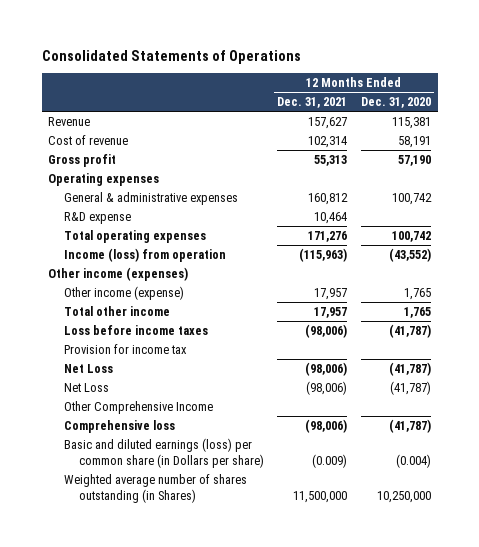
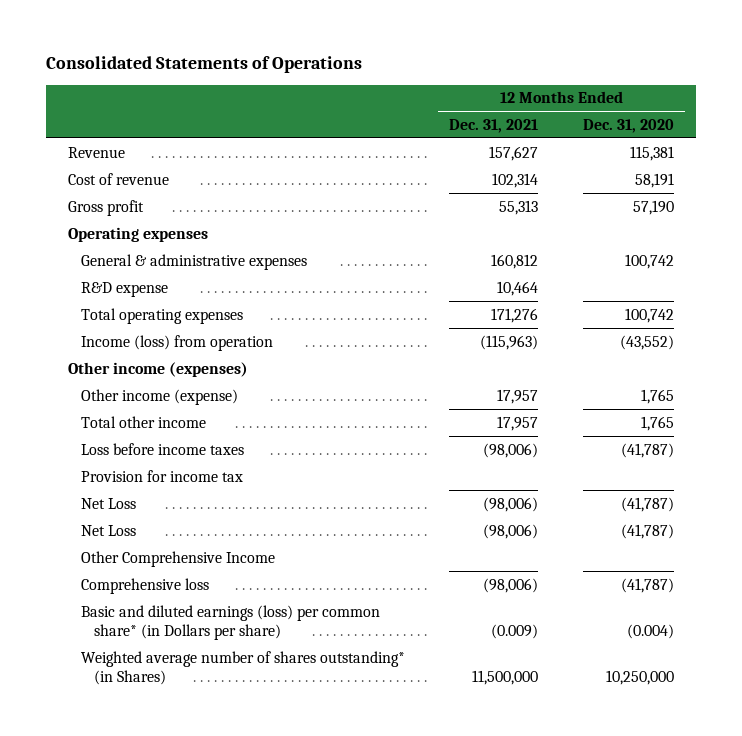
- Basic and diluted earnings (loss) per common share (in Dollars per share) | (0.009) | (0.004)
- Weighted average number of shares outstanding (in Shares) | 11,500,000 | 10,250,000
+ Basic and diluted earnings (loss) per common share* (in Dollars per share) | (0.009) | (0.004)
+ Weighted average number of shares outstanding* (in Shares) | 11,500,000 | 10,250,000

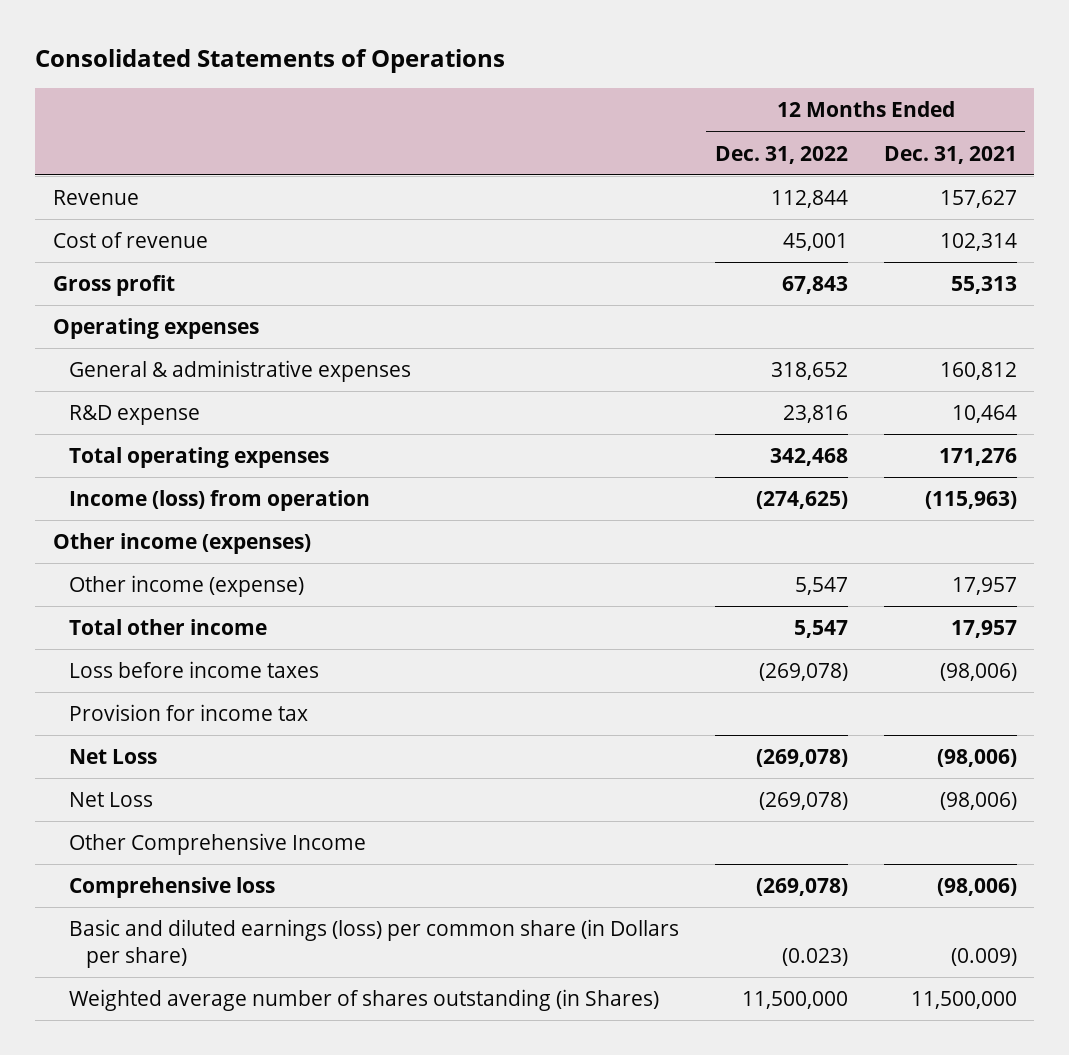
- | 12 Months Ended Dec. 31, 2021 | 12 Months Ended Dec. 31, 2020
+ | 12 Months Ended Dec. 31, 2022 | 12 Months Ended Dec. 31, 2021
- Basic and diluted earnings (loss) per common share* (in Dollars per share) | (0.009) | (0.004)
- Weighted average number of shares outstanding* (in Shares) | 11,500,000 | 10,250,000
+ Basic and diluted earnings (loss) per common share (in Dollars per share) | (0.023) | (0.009)
+ Weighted average number of shares outstanding (in Shares) | 11,500,000 | 11,500,000

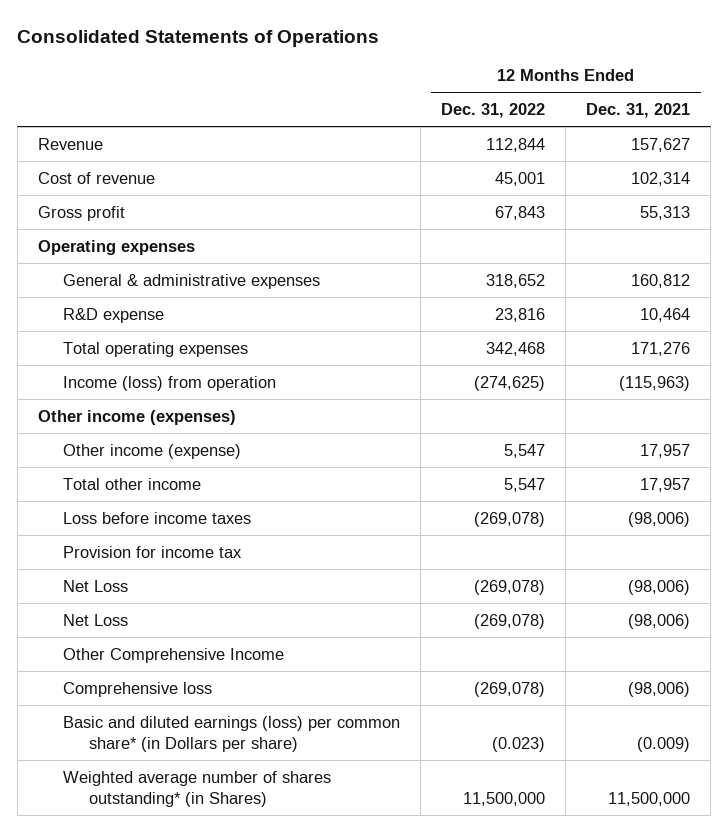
- Basic and diluted earnings (loss) per common share (in Dollars per share) | (0.023) | (0.009)
- Weighted average number of shares outstanding (in Shares) | 11,500,000 | 11,500,000
+ Basic and diluted earnings (loss) per common share* (in Dollars per share) | (0.023) | (0.009)
+ Weighted average number of shares outstanding* (in Shares) | 11,500,000 | 11,500,000

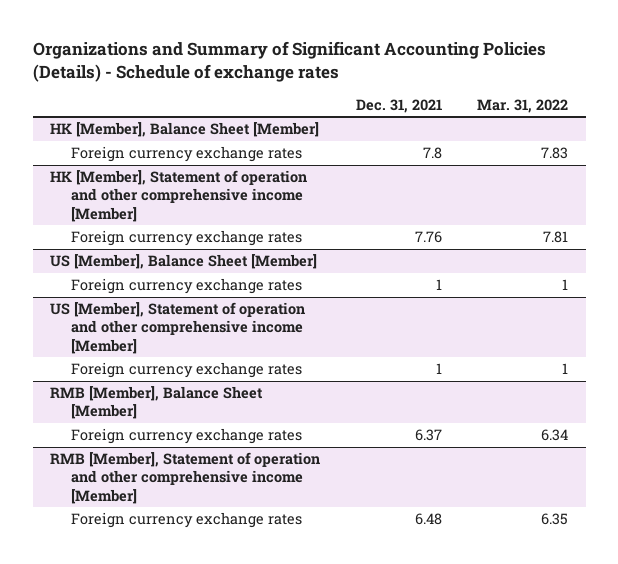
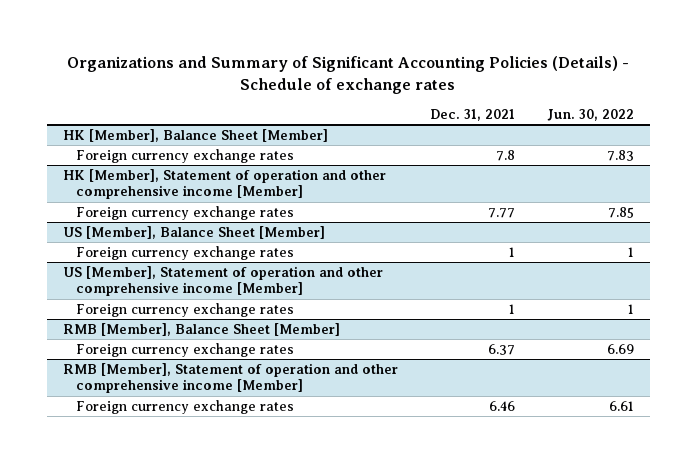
- | Dec. 31, 2021 | Mar. 31, 2022
+ | Dec. 31, 2021 | Jun. 30, 2022
@ HK [Member], Statement of operation and other comprehensive income [Member]
- Foreign currency exchange rates | 7.76 | 7.81
+ Foreign currency exchange rates | 7.77 | 7.85
@ RMB [Member], Statement of operation and other comprehensive income [Member]
- Foreign currency exchange rates | 6.48 | 6.35
+ Foreign currency exchange rates | 6.46 | 6.61

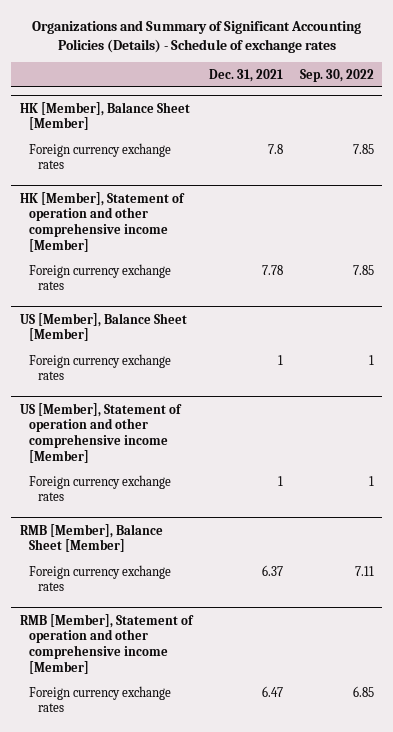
- | Dec. 31, 2021 | Jun. 30, 2022
+ | Dec. 31, 2021 | Sep. 30, 2022
@ HK [Member], Statement of operation and other comprehensive income [Member]
- Foreign currency exchange rates | 7.77 | 7.85
+ Foreign currency exchange rates | 7.78 | 7.85
@ RMB [Member], Statement of operation and other comprehensive income [Member]
- Foreign currency exchange rates | 6.46 | 6.61
+ Foreign currency exchange rates | 6.47 | 6.85

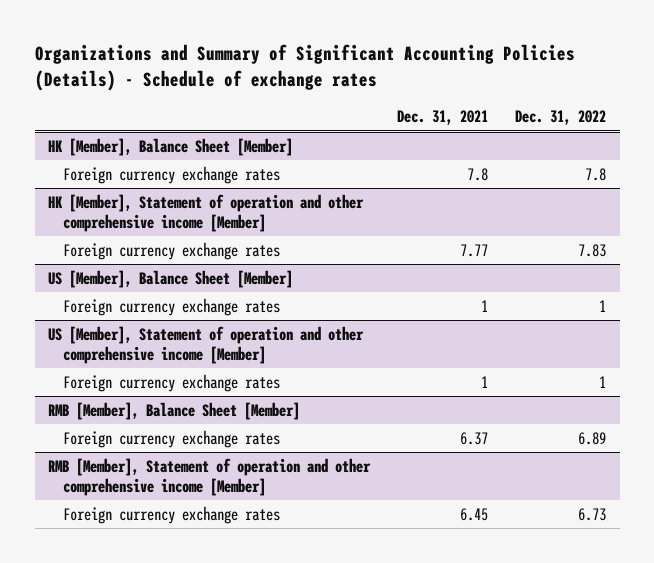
- | Dec. 31, 2021 | Sep. 30, 2022
+ | Dec. 31, 2021 | Dec. 31, 2022
@ HK [Member], Statement of operation and other comprehensive income [Member]
- Foreign currency exchange rates | 7.78 | 7.85
+ Foreign currency exchange rates | 7.77 | 7.83
@ RMB [Member], Statement of operation and other comprehensive income [Member]
- Foreign currency exchange rates | 6.47 | 6.85
+ Foreign currency exchange rates | 6.45 | 6.73

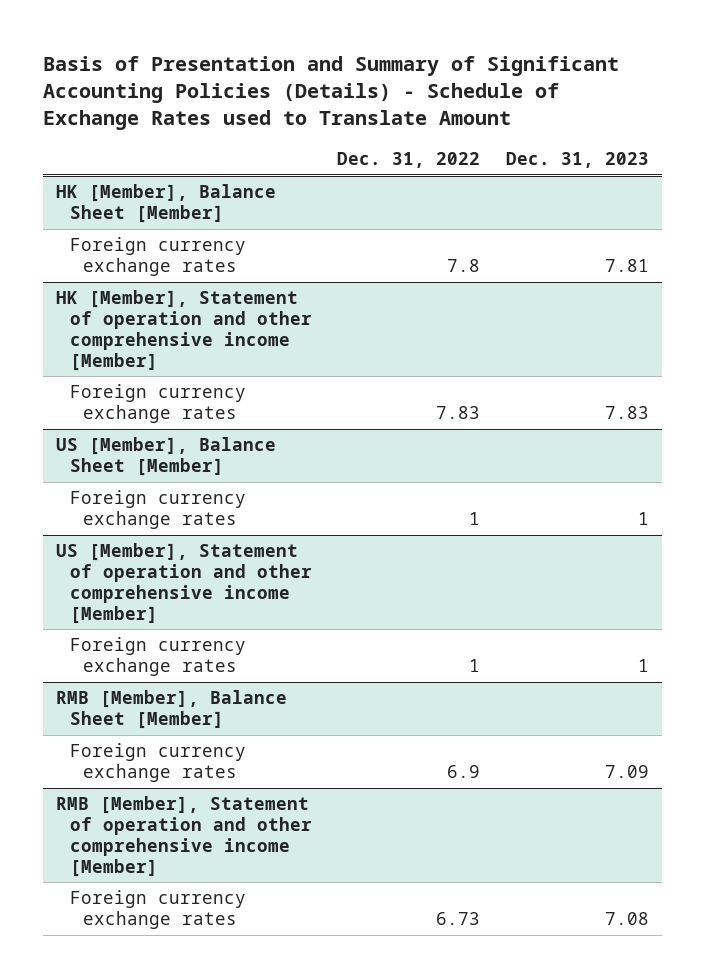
- Organizations and Summary of Significant Accounting Policies (Details) - Schedule of exchange rates
+ Basis of Presentation and Summary of Significant Accounting Policies (Details) - Schedule of Exchange Rates used to Translate Amount
- | Dec. 31, 2021 | Dec. 31, 2022
+ | Dec. 31, 2022 | Dec. 31, 2023
@ RMB [Member], Balance Sheet [Member]
- Foreign currency exchange rates | 6.37 | 6.89
+ Foreign currency exchange rates | 6.9 | 7.09

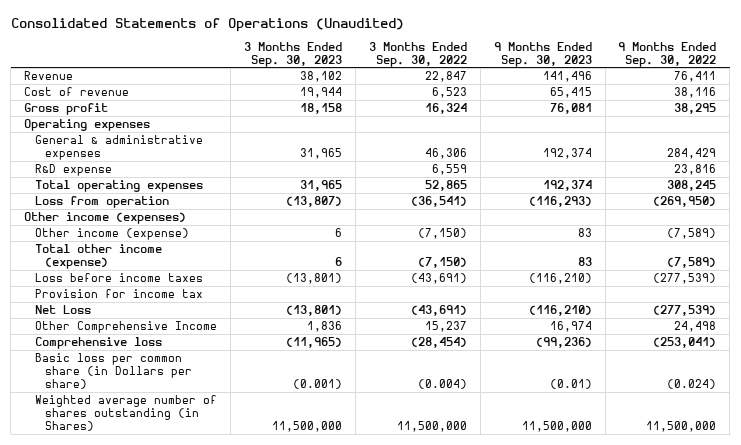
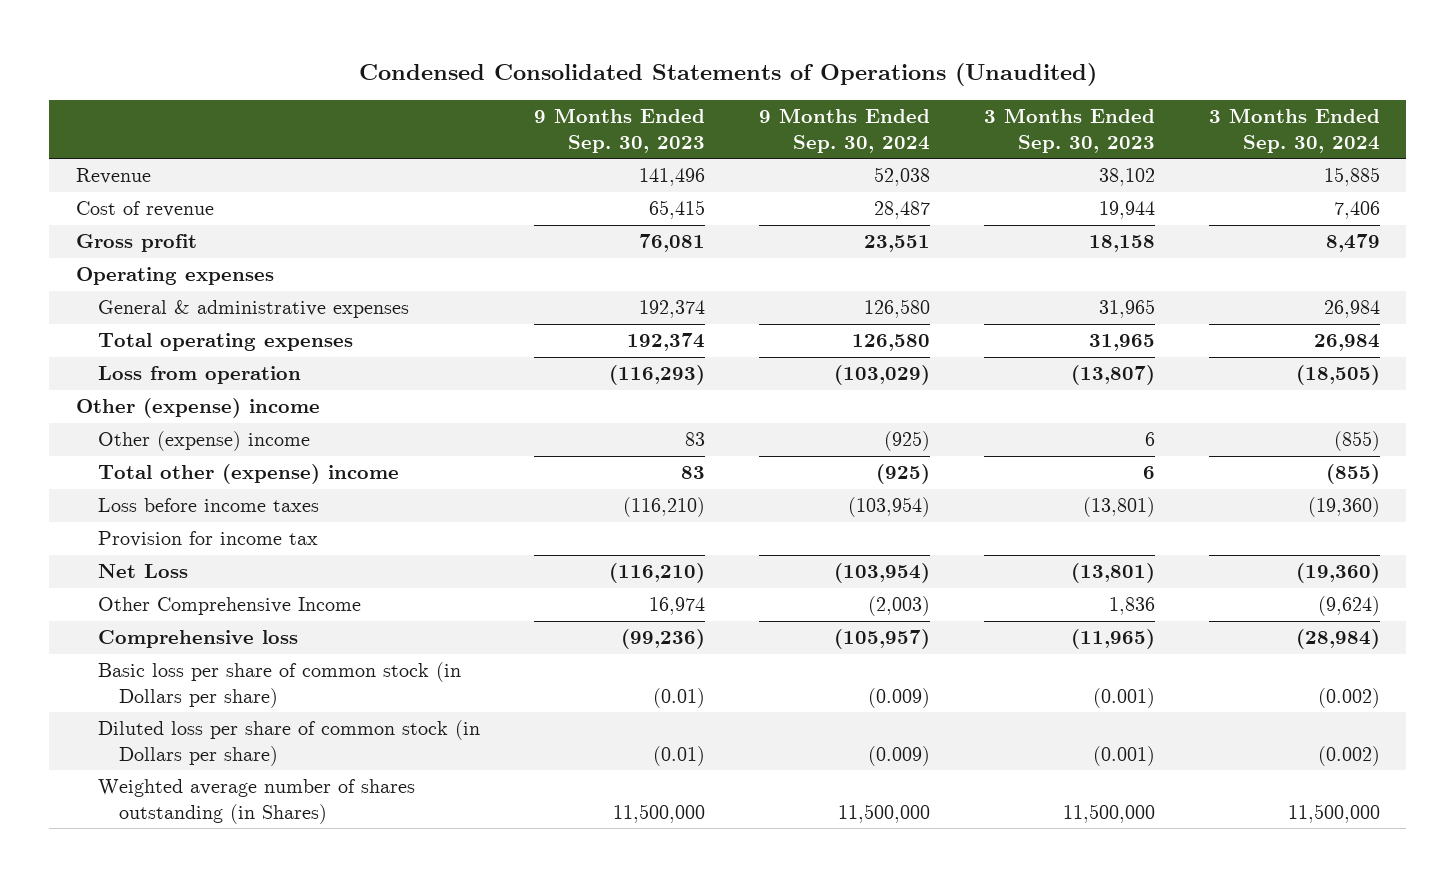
- Consolidated Statements of Operations (Unaudited)
+ Condensed Consolidated Statements of Operations (Unaudited)
- | 3 Months Ended Sep. 30, 2023 | 3 Months Ended Sep. 30, 2022 | 9 Months Ended Sep. 30, 2023 | 9 Months Ended Sep. 30, 2022
+ | 9 Months Ended Sep. 30, 2023 | 9 Months Ended Sep. 30, 2024 | 3 Months Ended Sep. 30, 2023 | 3 Months Ended Sep. 30, 2024
- R&D expense | | 6,559 | | 23,816
- Other income (expenses)
- Other income (expense) | 6 | (7,150) | 83 | (7,589)
- Total other income (expense) | 6 | (7,150) | 83 | (7,589)
+ Other (expense) income
+ Other (expense) income | 83 | (925) | 6 | (855)
+ Total other (expense) income | 83 | (925) | 6 | (855)
- Basic loss per common share (in Dollars per share) | (0.001) | (0.004) | (0.01) | (0.024)
+ Basic loss per share of common stock (in Dollars per share) | (0.01) | (0.009) | (0.001) | (0.002)
+ Diluted loss per share of common stock (in Dollars per share) | (0.01) | (0.009) | (0.001) | (0.002)

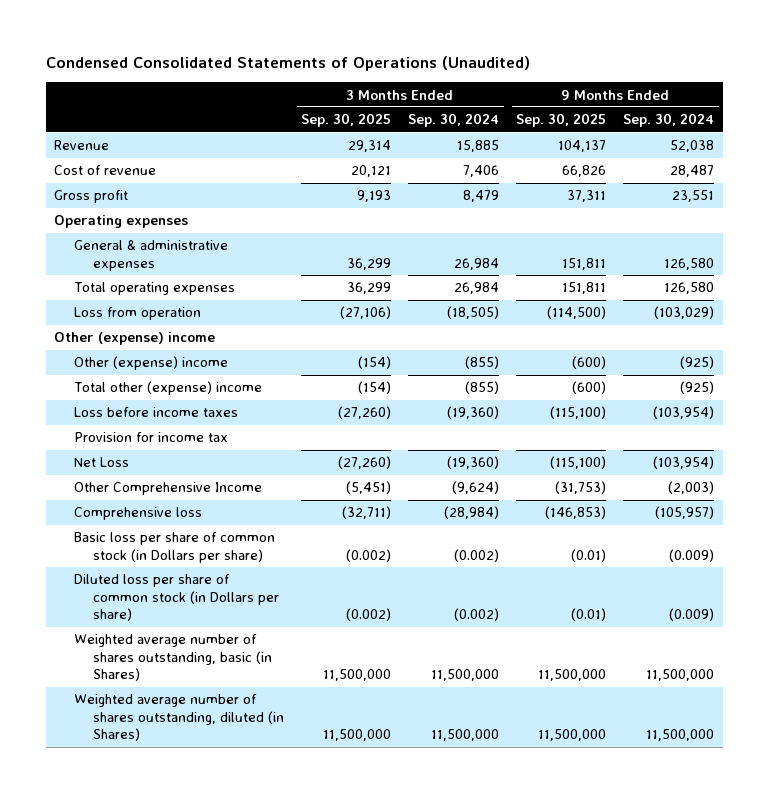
- | 9 Months Ended Sep. 30, 2023 | 9 Months Ended Sep. 30, 2024 | 3 Months Ended Sep. 30, 2023 | 3 Months Ended Sep. 30, 2024
+ | 3 Months Ended Sep. 30, 2025 | 3 Months Ended Sep. 30, 2024 | 9 Months Ended Sep. 30, 2025 | 9 Months Ended Sep. 30, 2024
- Weighted average number of shares outstanding (in Shares) | 11,500,000 | 11,500,000 | 11,500,000 | 11,500,000
+ Weighted average number of shares outstanding, basic (in Shares) | 11,500,000 | 11,500,000 | 11,500,000 | 11,500,000
+ Weighted average number of shares outstanding, diluted (in Shares) | 11,500,000 | 11,500,000 | 11,500,000 | 11,500,000

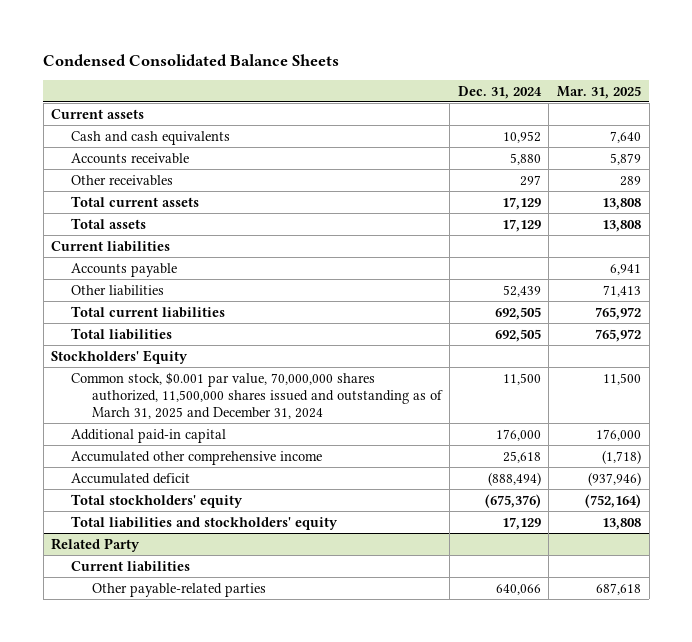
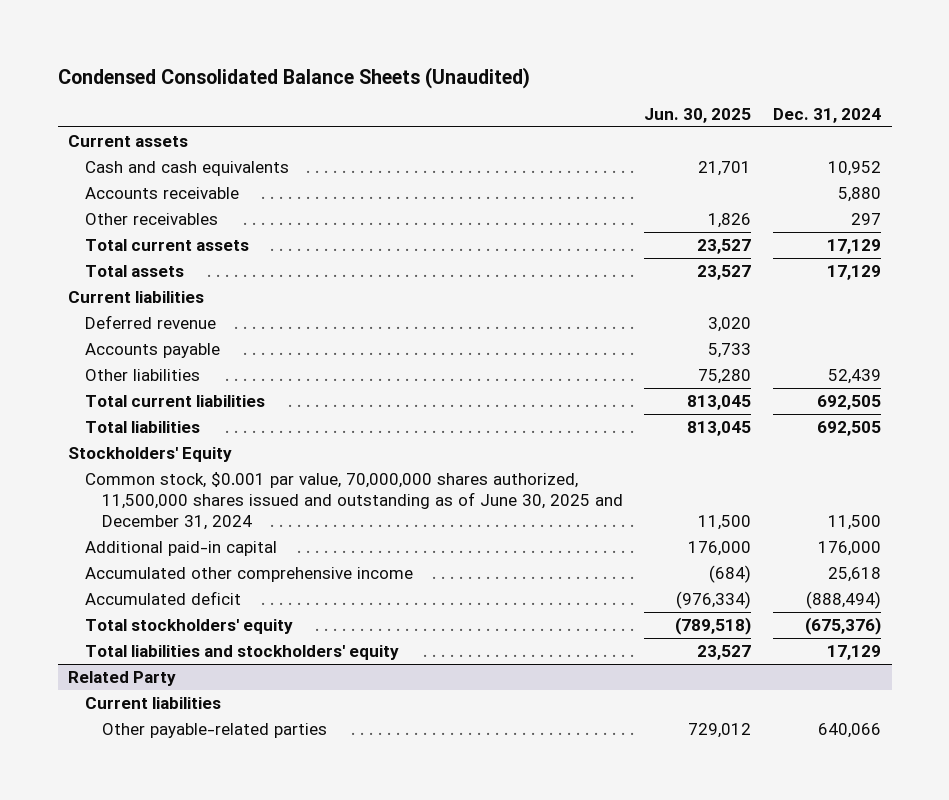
- Condensed Consolidated Balance Sheets
+ Condensed Consolidated Balance Sheets (Unaudited)
- | Dec. 31, 2024 | Mar. 31, 2025
+ | Jun. 30, 2025 | Dec. 31, 2024
+ Deferred revenue | 3,020 |
- Common stock, $0.001 par value, 70,000,000 shares authorized, 11,500,000 shares issued and outstanding as of March 31, 2025 and December 31, 2024 | 11,500 | 11,500
+ Common stock, $0.001 par value, 70,000,000 shares authorized, 11,500,000 shares issued and outstanding as of June 30, 2025 and December 31, 2024 | 11,500 | 11,500

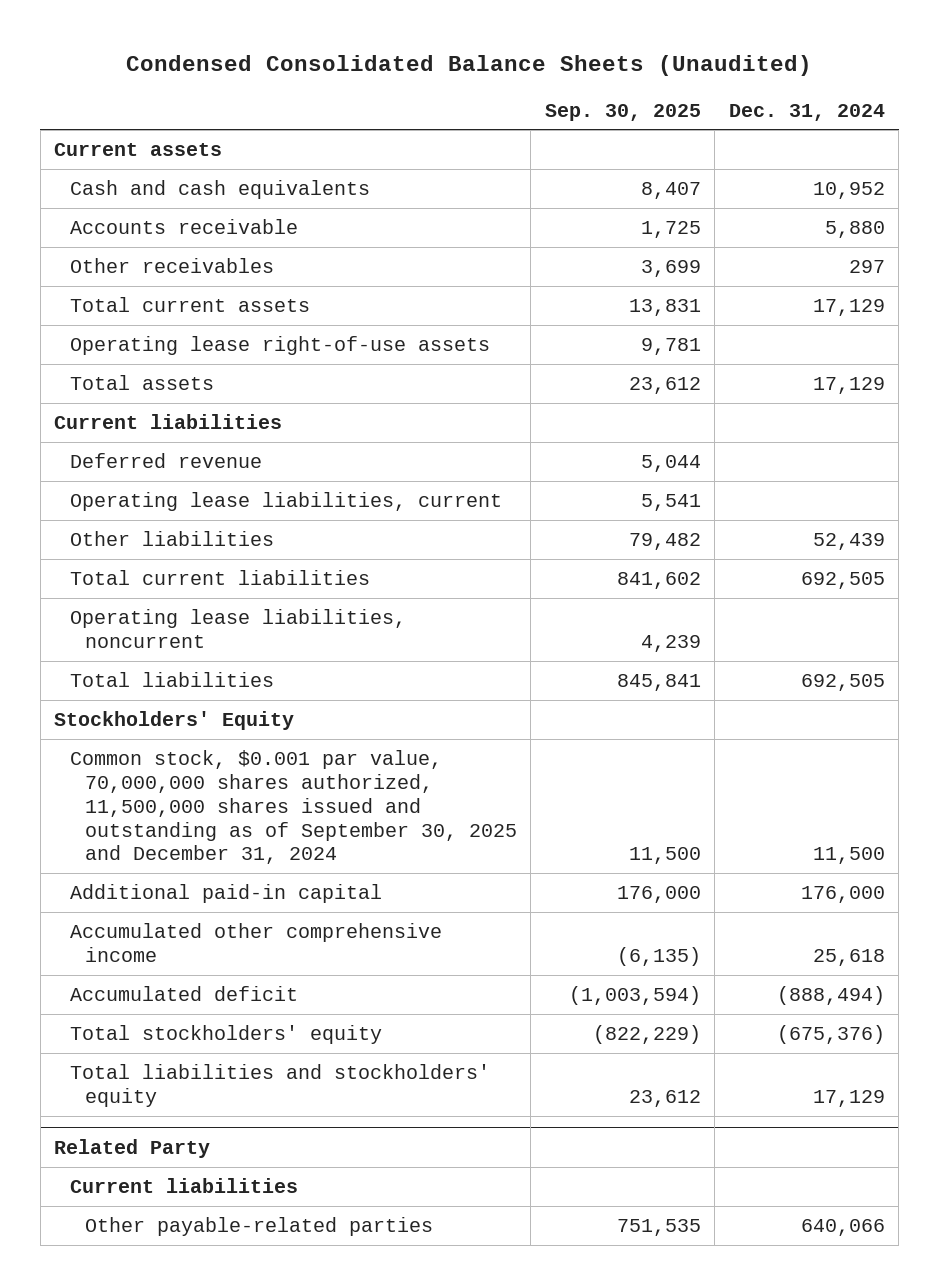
- | Jun. 30, 2025 | Dec. 31, 2024
+ | Sep. 30, 2025 | Dec. 31, 2024
+ Operating lease right-of-use assets | 9,781 |
- Accounts payable | 5,733 |
+ Operating lease liabilities, current | 5,541 |
+ Operating lease liabilities, noncurrent | 4,239 |
- Common stock, $0.001 par value, 70,000,000 shares authorized, 11,500,000 shares issued and outstanding as of June 30, 2025 and December 31, 2024 | 11,500 | 11,500
+ Common stock, $0.001 par value, 70,000,000 shares authorized, 11,500,000 shares issued and outstanding as of September 30, 2025 and December 31, 2024 | 11,500 | 11,500

